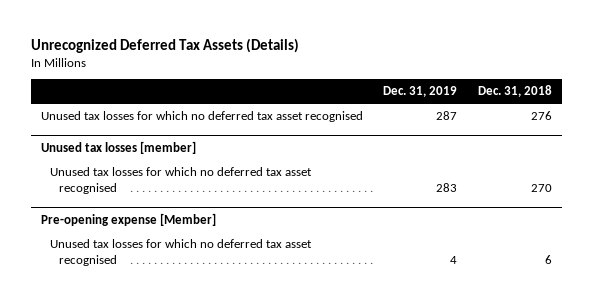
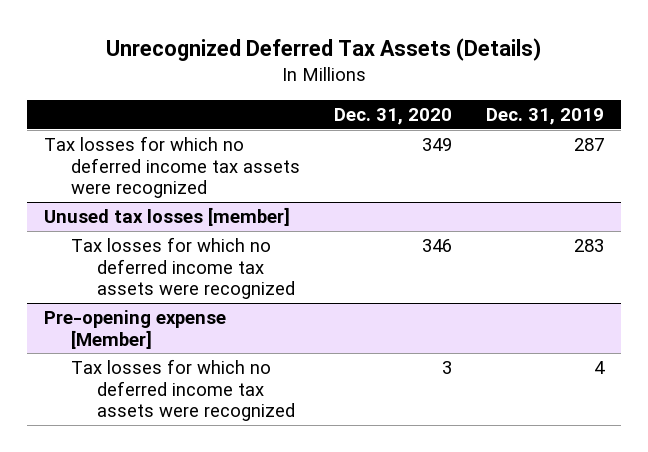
- | Dec. 31, 2019 | Dec. 31, 2018
+ | Dec. 31, 2020 | Dec. 31, 2019
- Unused tax losses for which no deferred tax asset recognised | 287 | 276
+ Tax losses for which no deferred income tax assets were recognized | 349 | 287
@ Unused tax losses [member]
- Unused tax losses for which no deferred tax asset recognised | 283 | 270
+ Tax losses for which no deferred income tax assets were recognized | 346 | 283
@ Pre-opening expense [Member]
- Unused tax losses for which no deferred tax asset recognised | 4 | 6
+ Tax losses for which no deferred income tax assets were recognized | 3 | 4

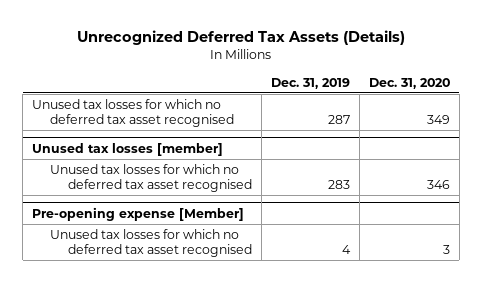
- | Dec. 31, 2020 | Dec. 31, 2019
+ | Dec. 31, 2019 | Dec. 31, 2020
- Tax losses for which no deferred income tax assets were recognized | 349 | 287
+ Unused tax losses for which no deferred tax asset recognised | 287 | 349
@ Unused tax losses [member]
- Tax losses for which no deferred income tax assets were recognized | 346 | 283
+ Unused tax losses for which no deferred tax asset recognised | 283 | 346
@ Pre-opening expense [Member]
- Tax losses for which no deferred income tax assets were recognized | 3 | 4
+ Unused tax losses for which no deferred tax asset recognised | 4 | 3

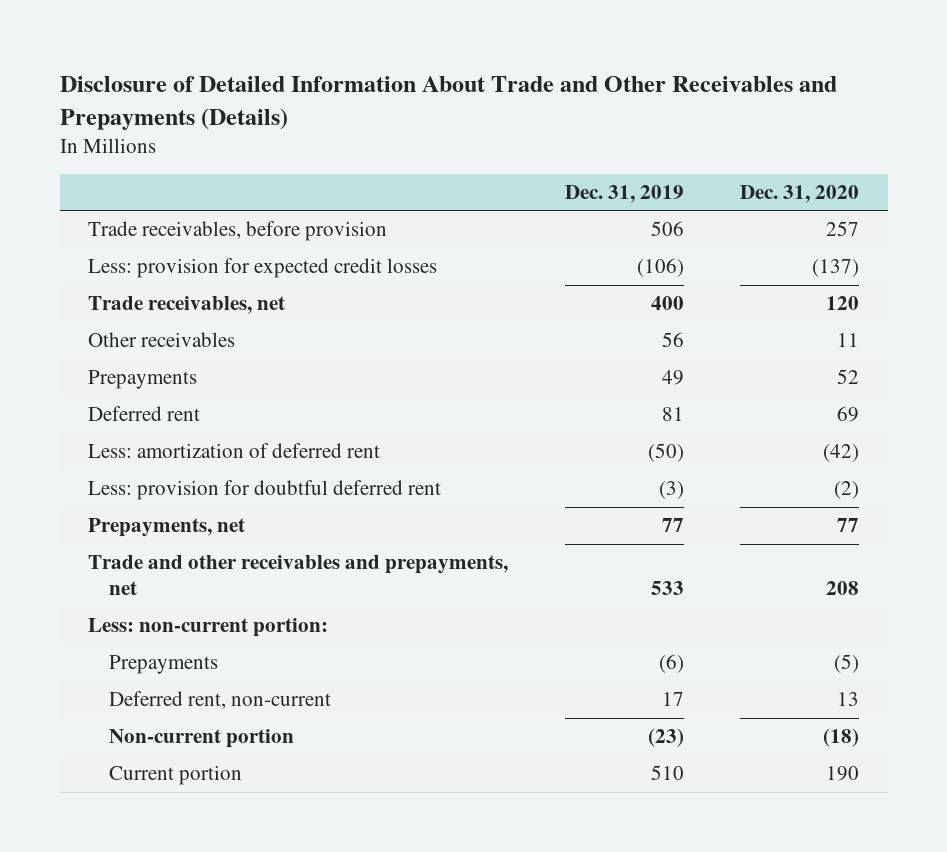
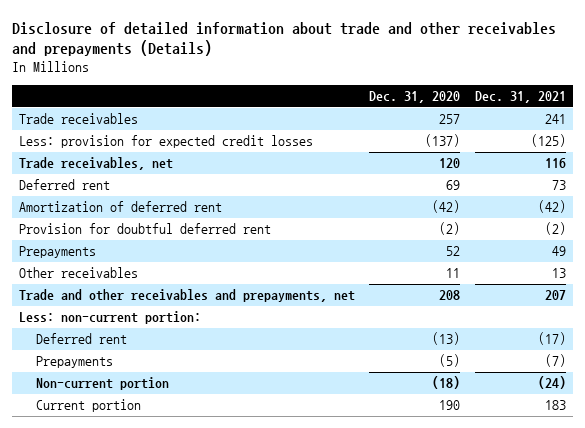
- Disclosure of Detailed Information About Trade and Other Receivables and Prepayments (Details)
+ Disclosure of detailed information about trade and other receivables and prepayments (Details)
- | Dec. 31, 2019 | Dec. 31, 2020
+ | Dec. 31, 2020 | Dec. 31, 2021
- Trade receivables, before provision | 506 | 257
+ Trade receivables | 257 | 241
- Less: amortization of deferred rent | (50) | (42)
- Less: provision for doubtful deferred rent | (3) | (2)
- Prepayments, net | 77 | 77
+ Amortization of deferred rent | (42) | (42)
+ Provision for doubtful deferred rent | (2) | (2)
moved down: Prepayments | 52 | 49
moved down: Other receivables | 11 | 13
+ Deferred rent | (13) | (17)
- Deferred rent, non-current | 17 | 13

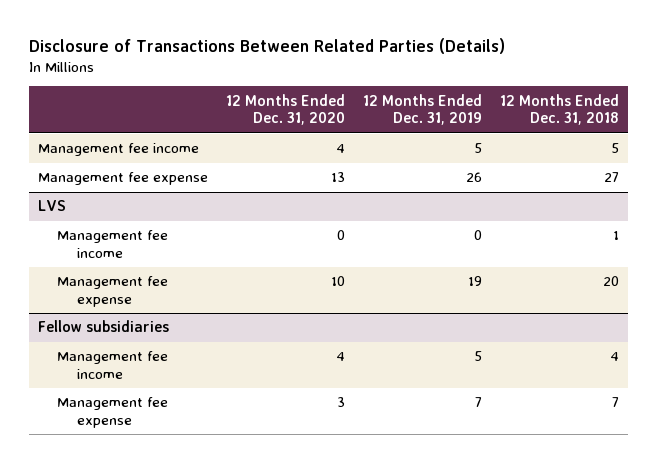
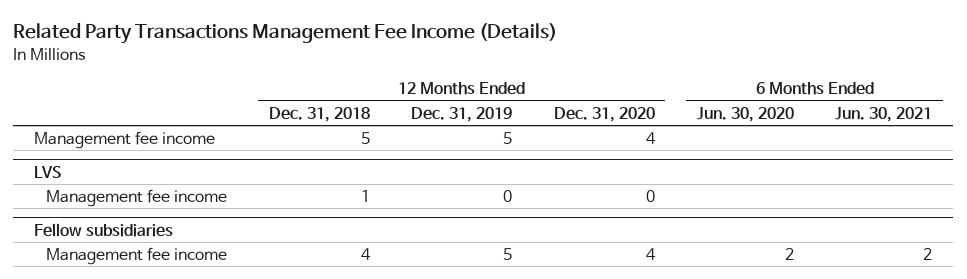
- Disclosure of Transactions Between Related Parties (Details)
+ Related Party Transactions Management Fee Income (Details)
- | 12 Months Ended Dec. 31, 2020 | 12 Months Ended Dec. 31, 2019 | 12 Months Ended Dec. 31, 2018
+ | 12 Months Ended Dec. 31, 2018 | 12 Months Ended Dec. 31, 2019 | 12 Months Ended Dec. 31, 2020 | 6 Months Ended Jun. 30, 2020 | 6 Months Ended Jun. 30, 2021
- Management fee expense | 13 | 26 | 27
@ LVS
- Management fee expense | 10 | 19 | 20
@ Fellow subsidiaries
- Management fee expense | 3 | 7 | 7

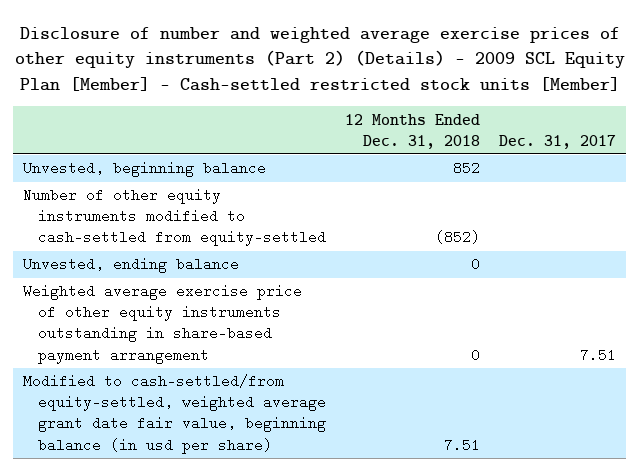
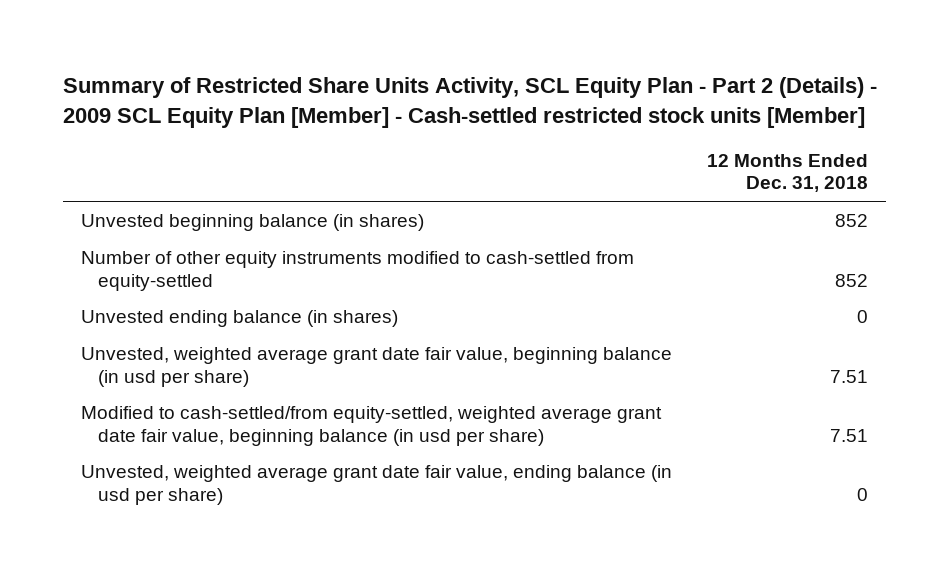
- Disclosure of number and weighted average exercise prices of other equity instruments (Part 2) (Details) - 2009 SCL Equity Plan [Member] - Cash-settled restricted stock units [Member]
+ Summary of Restricted Share Units Activity, SCL Equity Plan - Part 2 (Details) - 2009 SCL Equity Plan [Member] - Cash-settled restricted stock units [Member]
- | 12 Months Ended Dec. 31, 2018 | Dec. 31, 2017
+ | 12 Months Ended Dec. 31, 2018
- Unvested, beginning balance | 852 |
- Number of other equity instruments modified to cash-settled from equity-settled | (852) |
- Unvested, ending balance | 0 |
- Weighted average exercise price of other equity instruments outstanding in share-based payment arrangement | 0 | 7.51
+ Unvested beginning balance (in shares) | 852
+ Number of other equity instruments modified to cash-settled from equity-settled | 852
+ Unvested ending balance (in shares) | 0
+ Unvested, weighted average grant date fair value, beginning balance (in usd per share) | 7.51
+ Unvested, weighted average grant date fair value, ending balance (in usd per share) | 0

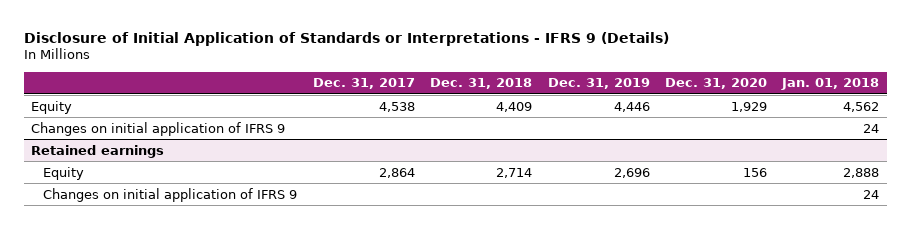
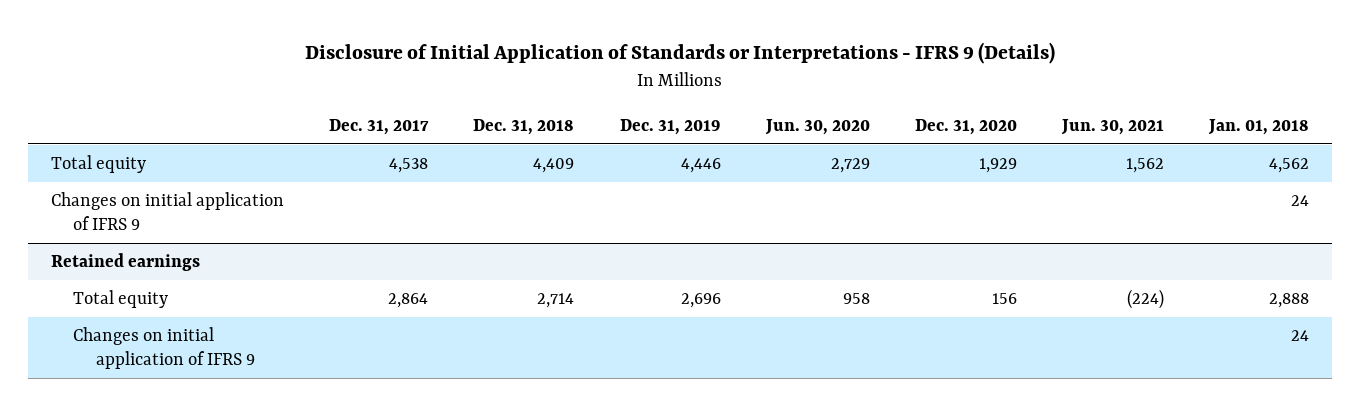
- | Dec. 31, 2017 | Dec. 31, 2018 | Dec. 31, 2019 | Dec. 31, 2020 | Jan. 01, 2018
+ | Dec. 31, 2017 | Dec. 31, 2018 | Dec. 31, 2019 | Jun. 30, 2020 | Dec. 31, 2020 | Jun. 30, 2021 | Jan. 01, 2018
- Equity | 4,538 | 4,409 | 4,446 | 1,929 | 4,562
+ Total equity | 4,538 | 4,409 | 4,446 | 2,729 | 1,929 | 1,562 | 4,562
@ Retained earnings
- Equity | 2,864 | 2,714 | 2,696 | 156 | 2,888
+ Total equity | 2,864 | 2,714 | 2,696 | 958 | 156 | (224) | 2,888

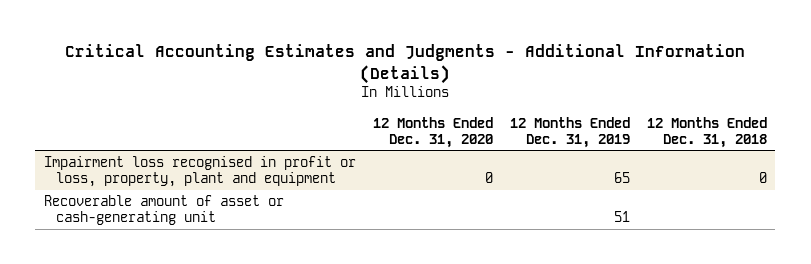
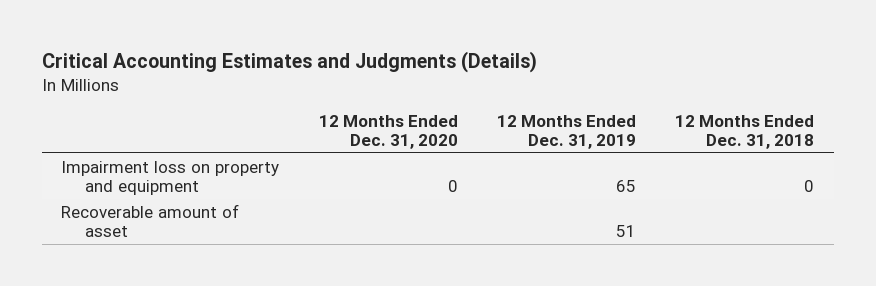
- Critical Accounting Estimates and Judgments - Additional Information (Details)
+ Critical Accounting Estimates and Judgments (Details)
- Impairment loss recognised in profit or loss, property, plant and equipment | 0 | 65 | 0
- Recoverable amount of asset or cash-generating unit | | 51 |
+ Impairment loss on property and equipment | 0 | 65 | 0
+ Recoverable amount of asset | | 51 |

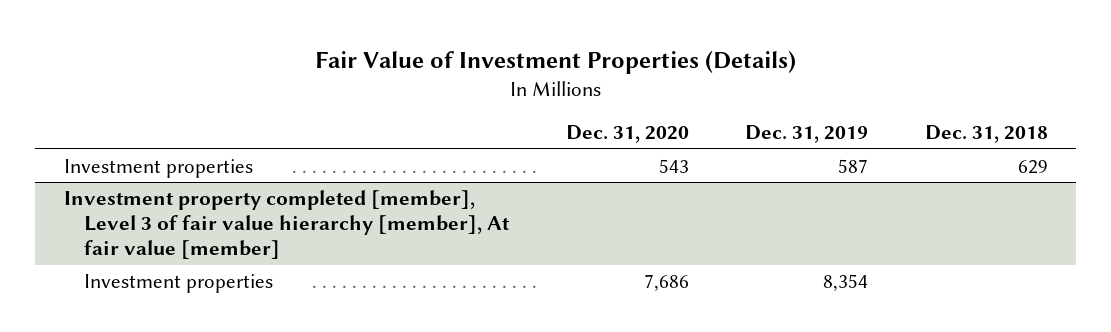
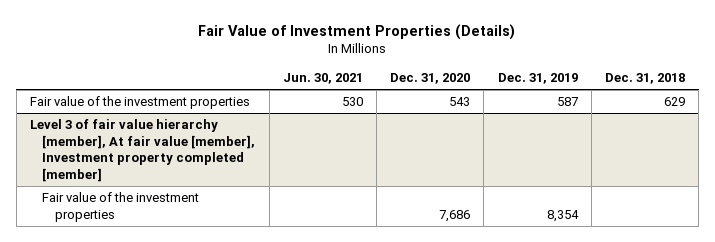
- | Dec. 31, 2020 | Dec. 31, 2019 | Dec. 31, 2018
+ | Jun. 30, 2021 | Dec. 31, 2020 | Dec. 31, 2019 | Dec. 31, 2018
- Investment properties | 543 | 587 | 629
- Investment property completed [member], Level 3 of fair value hierarchy [member], At fair value [member]
- Investment properties | 7,686 | 8,354 |
+ Fair value of the investment properties | 530 | 543 | 587 | 629
+ Level 3 of fair value hierarchy [member], At fair value [member], Investment property completed [member]
+ Fair value of the investment properties | | 7,686 | 8,354 |

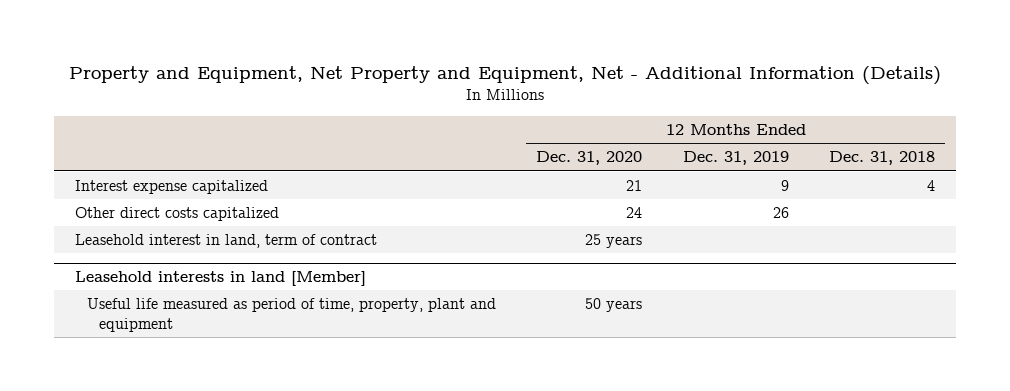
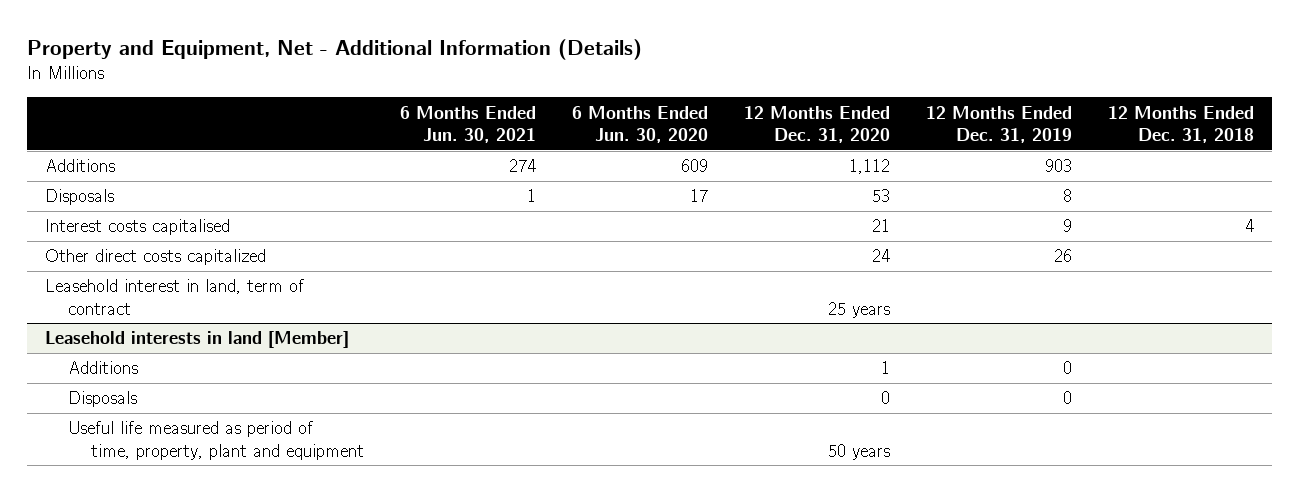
- Property and Equipment, Net Property and Equipment, Net - Additional Information (Details)
+ Property and Equipment, Net - Additional Information (Details)
- | 12 Months Ended Dec. 31, 2020 | 12 Months Ended Dec. 31, 2019 | 12 Months Ended Dec. 31, 2018
+ | 6 Months Ended Jun. 30, 2021 | 6 Months Ended Jun. 30, 2020 | 12 Months Ended Dec. 31, 2020 | 12 Months Ended Dec. 31, 2019 | 12 Months Ended Dec. 31, 2018
- Interest expense capitalized | 21 | 9 | 4
+ Additions | 274 | 609 | 1,112 | 903 |
+ Disposals | 1 | 17 | 53 | 8 |
+ Interest costs capitalised | | | 21 | 9 | 4
@ Leasehold interests in land [Member]
+ Additions | | | 1 | 0 |
+ Disposals | | | 0 | 0 |

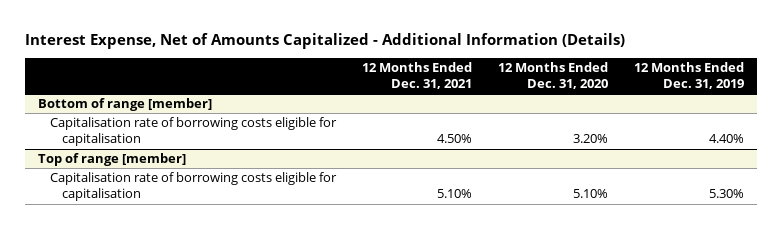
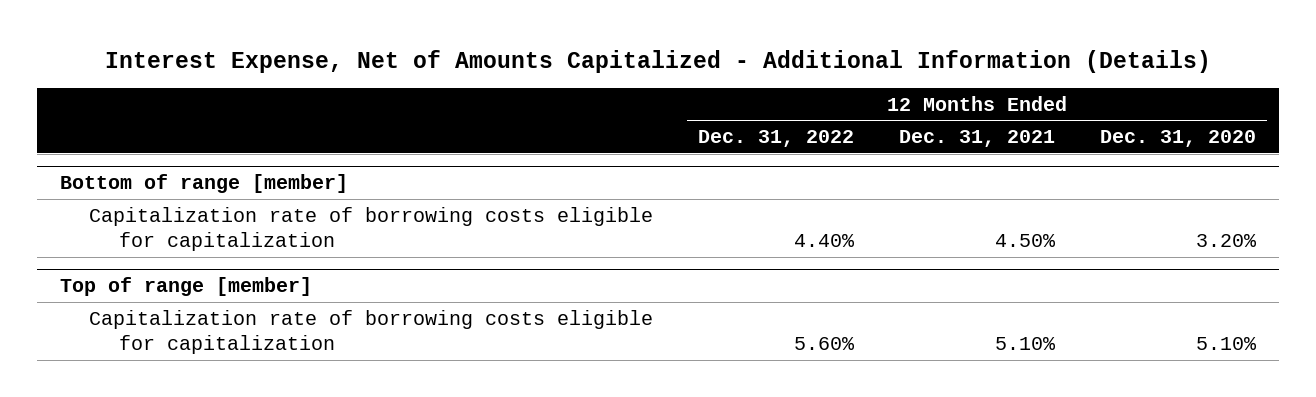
- | 12 Months Ended Dec. 31, 2021 | 12 Months Ended Dec. 31, 2020 | 12 Months Ended Dec. 31, 2019
+ | 12 Months Ended Dec. 31, 2022 | 12 Months Ended Dec. 31, 2021 | 12 Months Ended Dec. 31, 2020
@ Bottom of range [member]
- Capitalisation rate of borrowing costs eligible for capitalisation | 4.50% | 3.20% | 4.40%
+ Capitalization rate of borrowing costs eligible for capitalization | 4.40% | 4.50% | 3.20%
@ Top of range [member]
- Capitalisation rate of borrowing costs eligible for capitalisation | 5.10% | 5.10% | 5.30%
+ Capitalization rate of borrowing costs eligible for capitalization | 5.60% | 5.10% | 5.10%

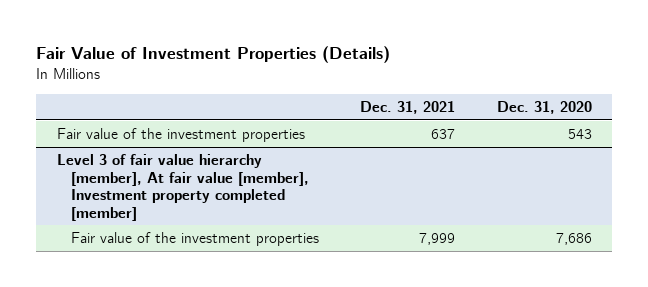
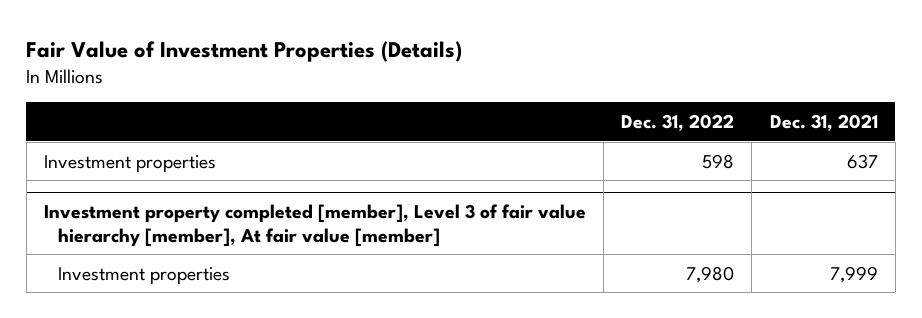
- | Dec. 31, 2021 | Dec. 31, 2020
+ | Dec. 31, 2022 | Dec. 31, 2021
- Fair value of the investment properties | 637 | 543
- Level 3 of fair value hierarchy [member], At fair value [member], Investment property completed [member]
- Fair value of the investment properties | 7,999 | 7,686
+ Investment properties | 598 | 637
+ Investment property completed [member], Level 3 of fair value hierarchy [member], At fair value [member]
+ Investment properties | 7,980 | 7,999

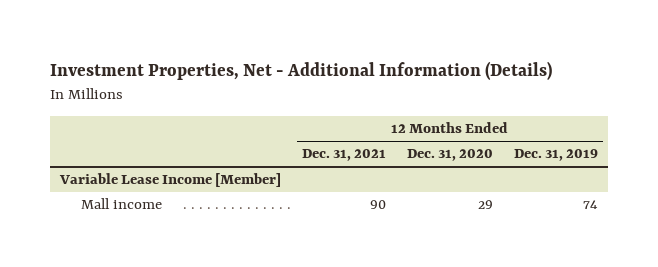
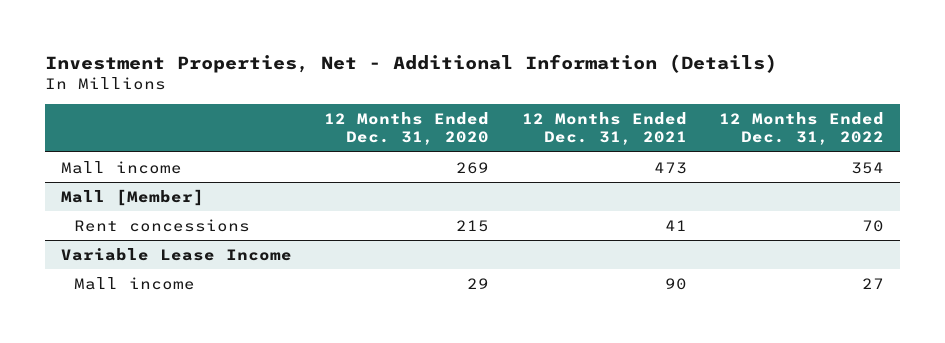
- | 12 Months Ended Dec. 31, 2021 | 12 Months Ended Dec. 31, 2020 | 12 Months Ended Dec. 31, 2019
+ | 12 Months Ended Dec. 31, 2020 | 12 Months Ended Dec. 31, 2021 | 12 Months Ended Dec. 31, 2022
- Variable Lease Income [Member]
+ Mall income | 269 | 473 | 354
+ Mall [Member]
+ Rent concessions | 215 | 41 | 70
+ Variable Lease Income

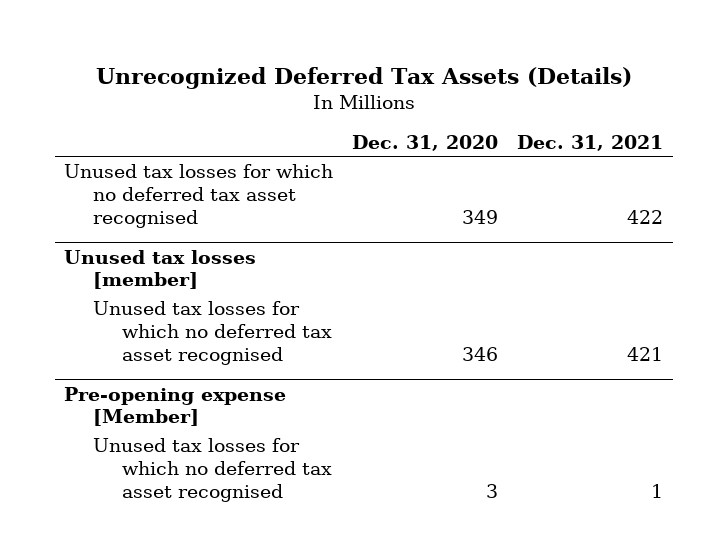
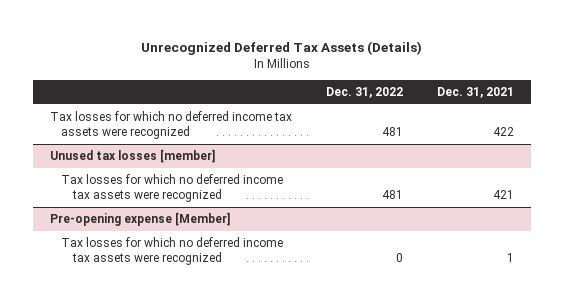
- | Dec. 31, 2020 | Dec. 31, 2021
+ | Dec. 31, 2022 | Dec. 31, 2021
- Unused tax losses for which no deferred tax asset recognised | 349 | 422
+ Tax losses for which no deferred income tax assets were recognized | 481 | 422
@ Unused tax losses [member]
- Unused tax losses for which no deferred tax asset recognised | 346 | 421
+ Tax losses for which no deferred income tax assets were recognized | 481 | 421
@ Pre-opening expense [Member]
- Unused tax losses for which no deferred tax asset recognised | 3 | 1
+ Tax losses for which no deferred income tax assets were recognized | 0 | 1

